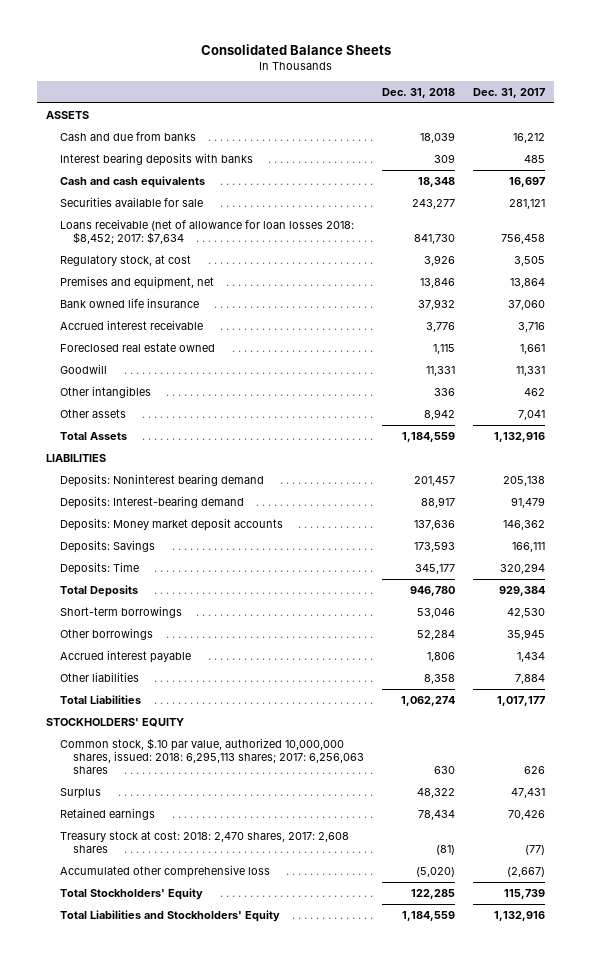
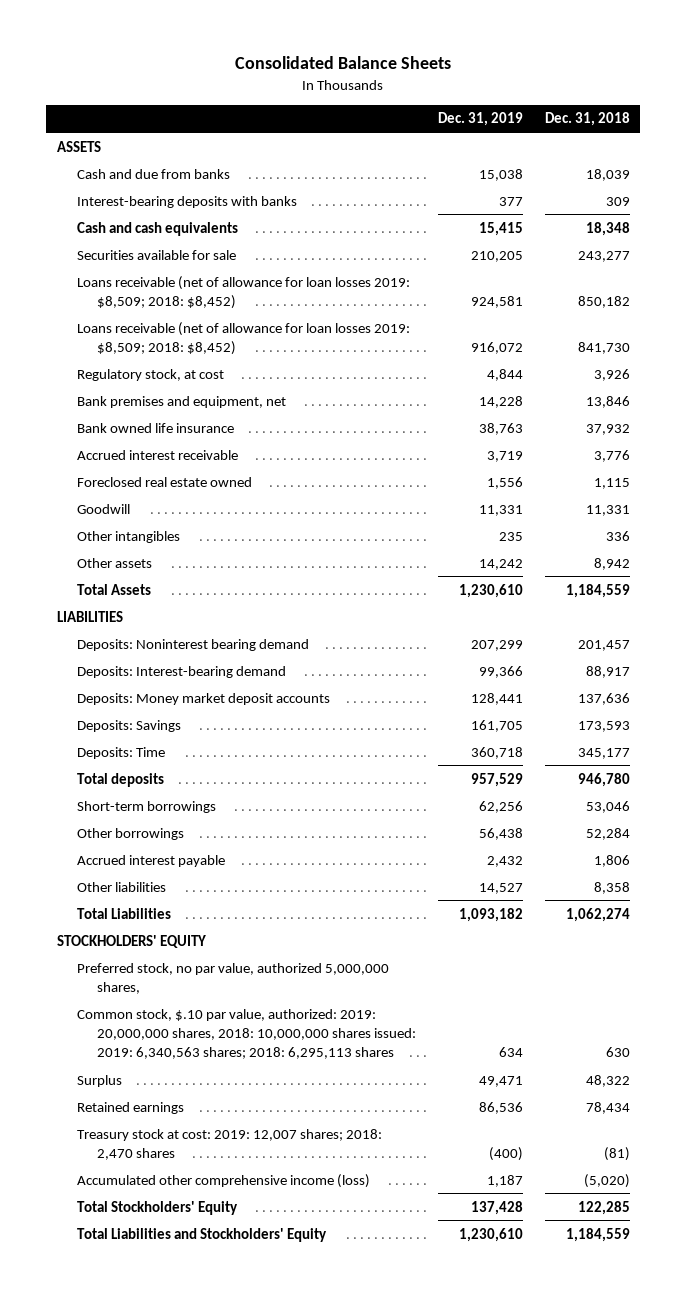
- | Dec. 31, 2018 | Dec. 31, 2017
+ | Dec. 31, 2019 | Dec. 31, 2018
- Interest bearing deposits with banks | 309 | 485
+ Interest-bearing deposits with banks | 377 | 309
- Loans receivable (net of allowance for loan losses 2018: $8,452; 2017: $7,634 | 841,730 | 756,458
+ Loans receivable (net of allowance for loan losses 2019: $8,509; 2018: $8,452) | 924,581 | 850,182
+ Loans receivable (net of allowance for loan losses 2019: $8,509; 2018: $8,452) | 916,072 | 841,730
- Premises and equipment, net | 13,846 | 13,864
+ Bank premises and equipment, net | 14,228 | 13,846
- Total Deposits | 946,780 | 929,384
+ Total deposits | 957,529 | 946,780
- Common stock, $.10 par value, authorized 10,000,000 shares, issued: 2018: 6,295,113 shares; 2017: 6,256,063 shares | 630 | 626
+ Preferred stock, no par value, authorized 5,000,000 shares,
+ Common stock, $.10 par value, authorized: 2019: 20,000,000 shares, 2018: 10,000,000 shares issued: 2019: 6,340,563 shares; 2018: 6,295,113 shares | 634 | 630
- Treasury stock at cost: 2018: 2,470 shares, 2017: 2,608 shares | (81) | (77)
- Accumulated other comprehensive loss | (5,020) | (2,667)
+ Treasury stock at cost: 2019: 12,007 shares; 2018: 2,470 shares | (400) | (81)
+ Accumulated other comprehensive income (loss) | 1,187 | (5,020)

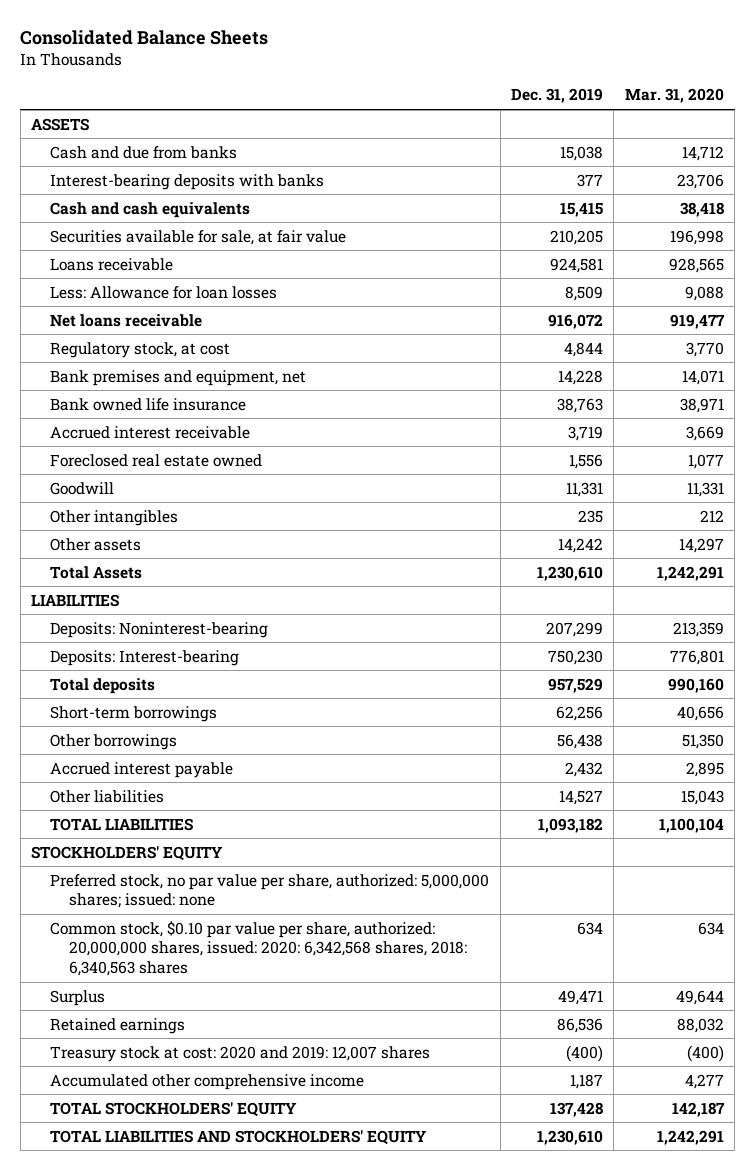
- | Dec. 31, 2019 | Dec. 31, 2018
+ | Dec. 31, 2019 | Mar. 31, 2020
- Securities available for sale | 210,205 | 243,277
- Loans receivable (net of allowance for loan losses 2019: $8,509; 2018: $8,452) | 924,581 | 850,182
- Loans receivable (net of allowance for loan losses 2019: $8,509; 2018: $8,452) | 916,072 | 841,730
+ Securities available for sale, at fair value | 210,205 | 196,998
+ Loans receivable | 924,581 | 928,565
+ Less: Allowance for loan losses | 8,509 | 9,088
+ Net loans receivable | 916,072 | 919,477
- Deposits: Noninterest bearing demand | 207,299 | 201,457
- Deposits: Interest-bearing demand | 99,366 | 88,917
- Deposits: Money market deposit accounts | 128,441 | 137,636
- Deposits: Savings | 161,705 | 173,593
- Deposits: Time | 360,718 | 345,177
+ Deposits: Noninterest-bearing | 207,299 | 213,359
+ Deposits: Interest-bearing | 750,230 | 776,801
- Total Liabilities | 1,093,182 | 1,062,274
+ TOTAL LIABILITIES | 1,093,182 | 1,100,104
- Preferred stock, no par value, authorized 5,000,000 shares,
- Common stock, $.10 par value, authorized: 2019: 20,000,000 shares, 2018: 10,000,000 shares issued: 2019: 6,340,563 shares; 2018: 6,295,113 shares | 634 | 630
+ Preferred stock, no par value per share, authorized: 5,000,000 shares; issued: none
+ Common stock, $0.10 par value per share, authorized: 20,000,000 shares, issued: 2020: 6,342,568 shares, 2018: 6,340,563 shares | 634 | 634
- Treasury stock at cost: 2019: 12,007 shares; 2018: 2,470 shares | (400) | (81)
- Accumulated other comprehensive income (loss) | 1,187 | (5,020)
- Total Stockholders' Equity | 137,428 | 122,285
- Total Liabilities and Stockholders' Equity | 1,230,610 | 1,184,559
+ Treasury stock at cost: 2020 and 2019: 12,007 shares | (400) | (400)
+ Accumulated other comprehensive income | 1,187 | 4,277
+ TOTAL STOCKHOLDERS' EQUITY | 137,428 | 142,187
+ TOTAL LIABILITIES AND STOCKHOLDERS' EQUITY | 1,230,610 | 1,242,291

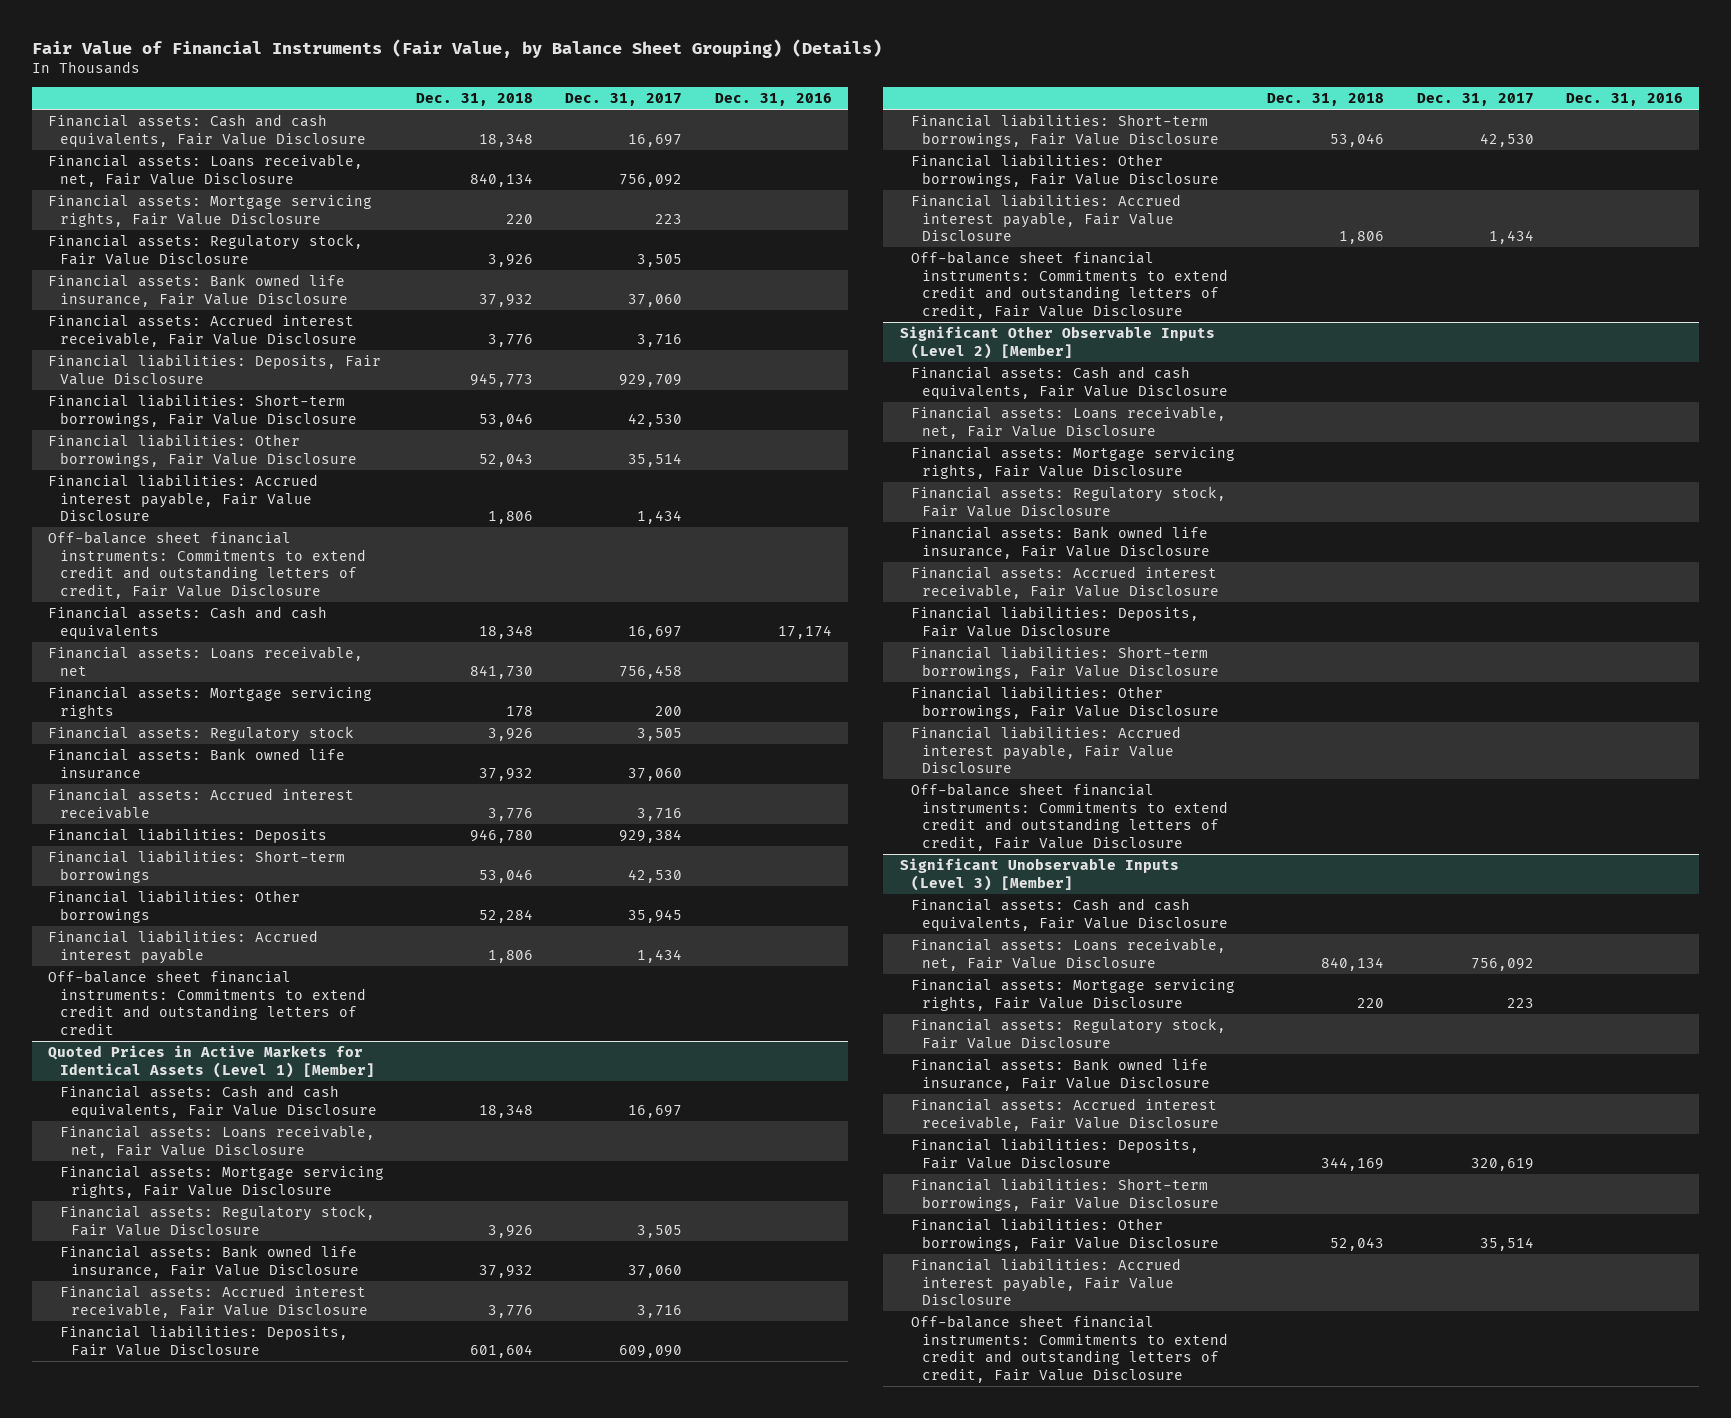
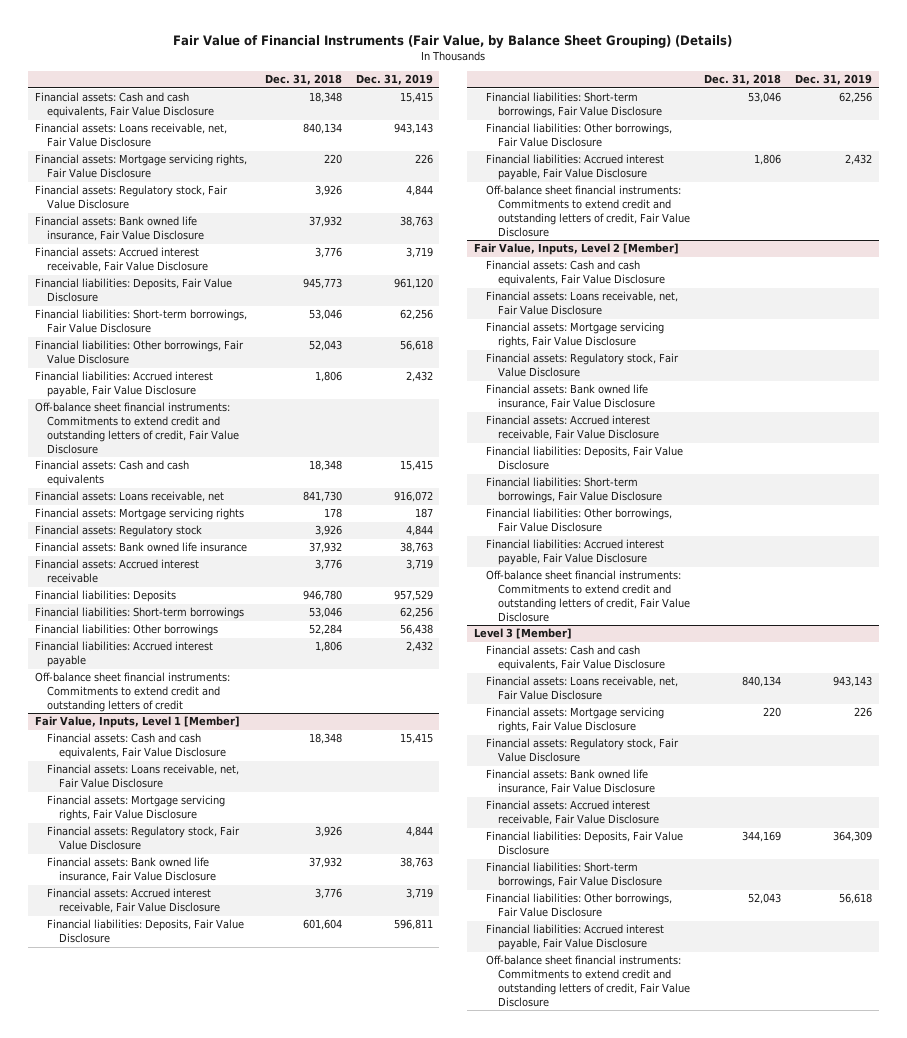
- | Dec. 31, 2018 | Dec. 31, 2017 | Dec. 31, 2016
+ | Dec. 31, 2018 | Dec. 31, 2019
- Quoted Prices in Active Markets for Identical Assets (Level 1) [Member]
+ Fair Value, Inputs, Level 1 [Member]
- Significant Other Observable Inputs (Level 2) [Member]
+ Fair Value, Inputs, Level 2 [Member]
- Significant Unobservable Inputs (Level 3) [Member]
+ Level 3 [Member]

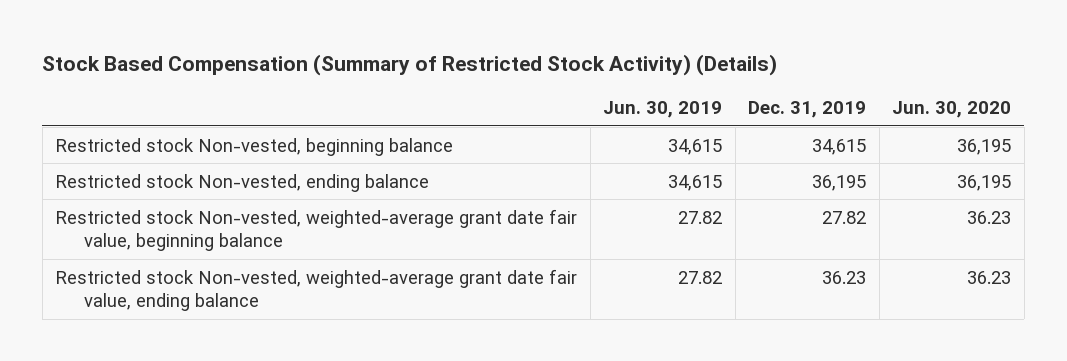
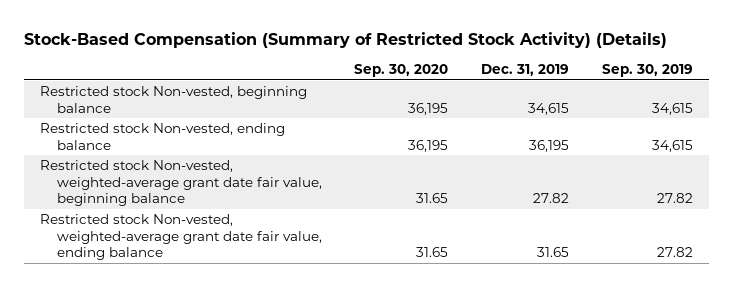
- Stock Based Compensation (Summary of Restricted Stock Activity) (Details)
+ Stock-Based Compensation (Summary of Restricted Stock Activity) (Details)
- | Jun. 30, 2019 | Dec. 31, 2019 | Jun. 30, 2020
+ | Sep. 30, 2020 | Dec. 31, 2019 | Sep. 30, 2019
- Restricted stock Non-vested, weighted-average grant date fair value, ending balance | 27.82 | 36.23 | 36.23
+ Restricted stock Non-vested, weighted-average grant date fair value, ending balance | 31.65 | 31.65 | 27.82

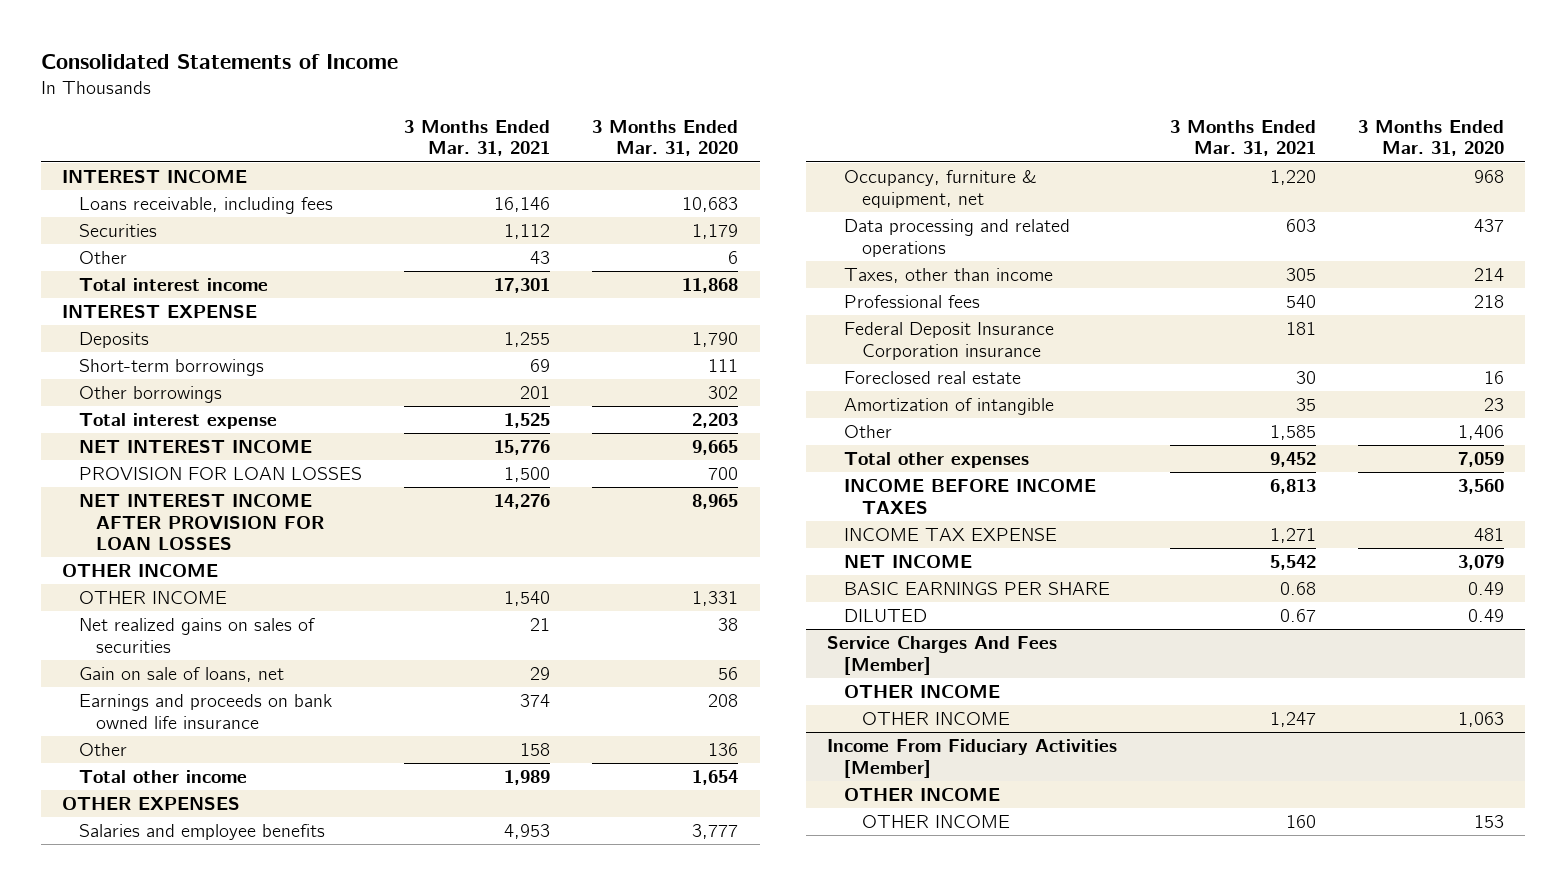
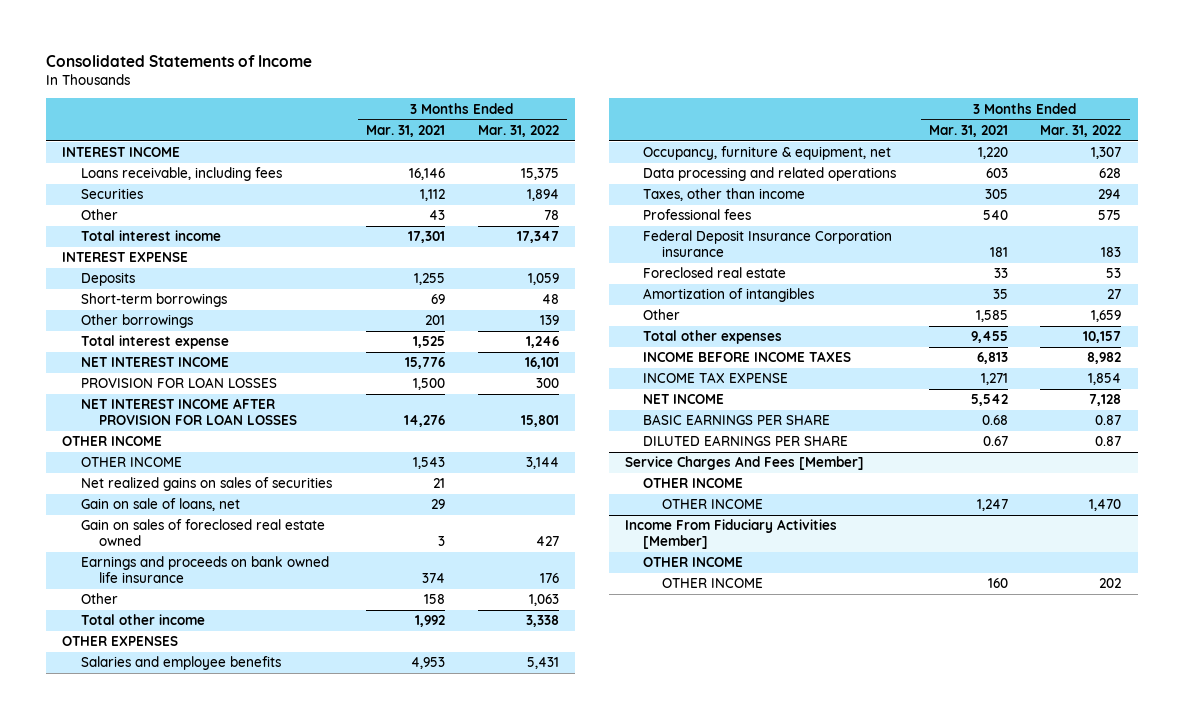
- | 3 Months Ended Mar. 31, 2021 | 3 Months Ended Mar. 31, 2020
+ | 3 Months Ended Mar. 31, 2021 | 3 Months Ended Mar. 31, 2022
- OTHER INCOME | 1,540 | 1,331
+ OTHER INCOME | 1,543 | 3,144
+ Gain on sales of foreclosed real estate owned | 3 | 427
- Total other income | 1,989 | 1,654
+ Total other income | 1,992 | 3,338
- Foreclosed real estate | 30 | 16
- Amortization of intangible | 35 | 23
+ Foreclosed real estate | 33 | 53
+ Amortization of intangibles | 35 | 27
- Total other expenses | 9,452 | 7,059
+ Total other expenses | 9,455 | 10,157
- DILUTED | 0.67 | 0.49
+ DILUTED EARNINGS PER SHARE | 0.67 | 0.87

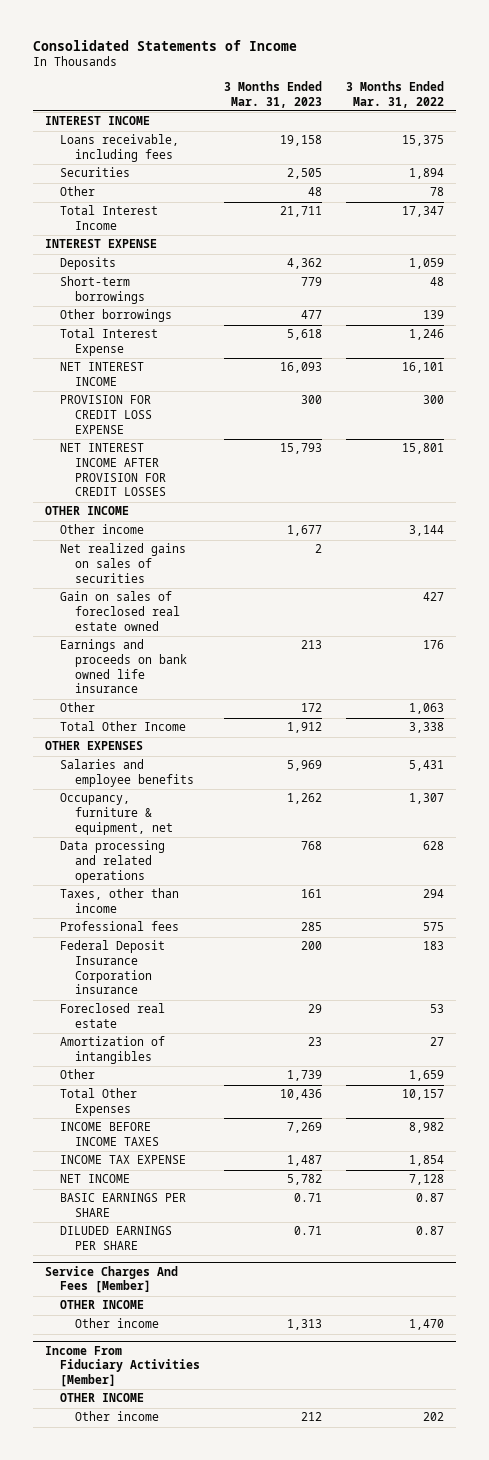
- | 3 Months Ended Mar. 31, 2021 | 3 Months Ended Mar. 31, 2022
+ | 3 Months Ended Mar. 31, 2023 | 3 Months Ended Mar. 31, 2022
- Total interest income | 17,301 | 17,347
+ Total Interest Income | 21,711 | 17,347
- Total interest expense | 1,525 | 1,246
+ Total Interest Expense | 5,618 | 1,246
- PROVISION FOR LOAN LOSSES | 1,500 | 300
- NET INTEREST INCOME AFTER PROVISION FOR LOAN LOSSES | 14,276 | 15,801
+ PROVISION FOR CREDIT LOSS EXPENSE | 300 | 300
+ NET INTEREST INCOME AFTER PROVISION FOR CREDIT LOSSES | 15,793 | 15,801
- OTHER INCOME | 1,543 | 3,144
+ Other income | 1,677 | 3,144
- Gain on sale of loans, net | 29 |
- Total other income | 1,992 | 3,338
+ Total Other Income | 1,912 | 3,338
- Total other expenses | 9,455 | 10,157
+ Total Other Expenses | 10,436 | 10,157
- DILUTED EARNINGS PER SHARE | 0.67 | 0.87
+ DILUDED EARNINGS PER SHARE | 0.71 | 0.87
@ Service Charges And Fees [Member]
- OTHER INCOME | 1,247 | 1,470
+ Other income | 1,313 | 1,470
@ Income From Fiduciary Activities [Member]
- OTHER INCOME | 160 | 202
+ Other income | 212 | 202

